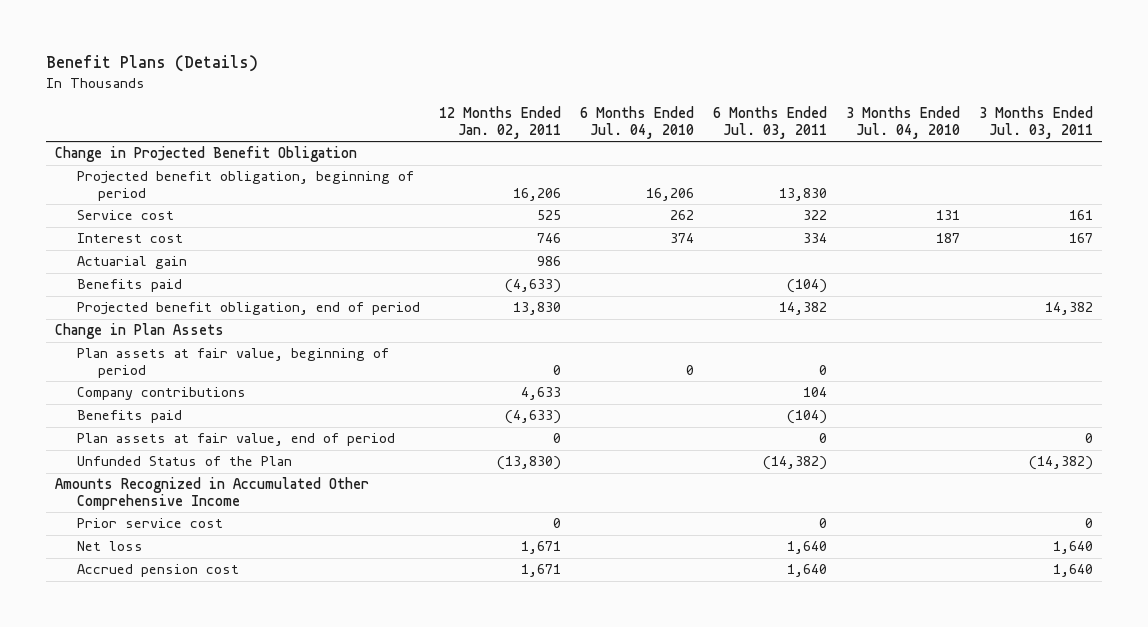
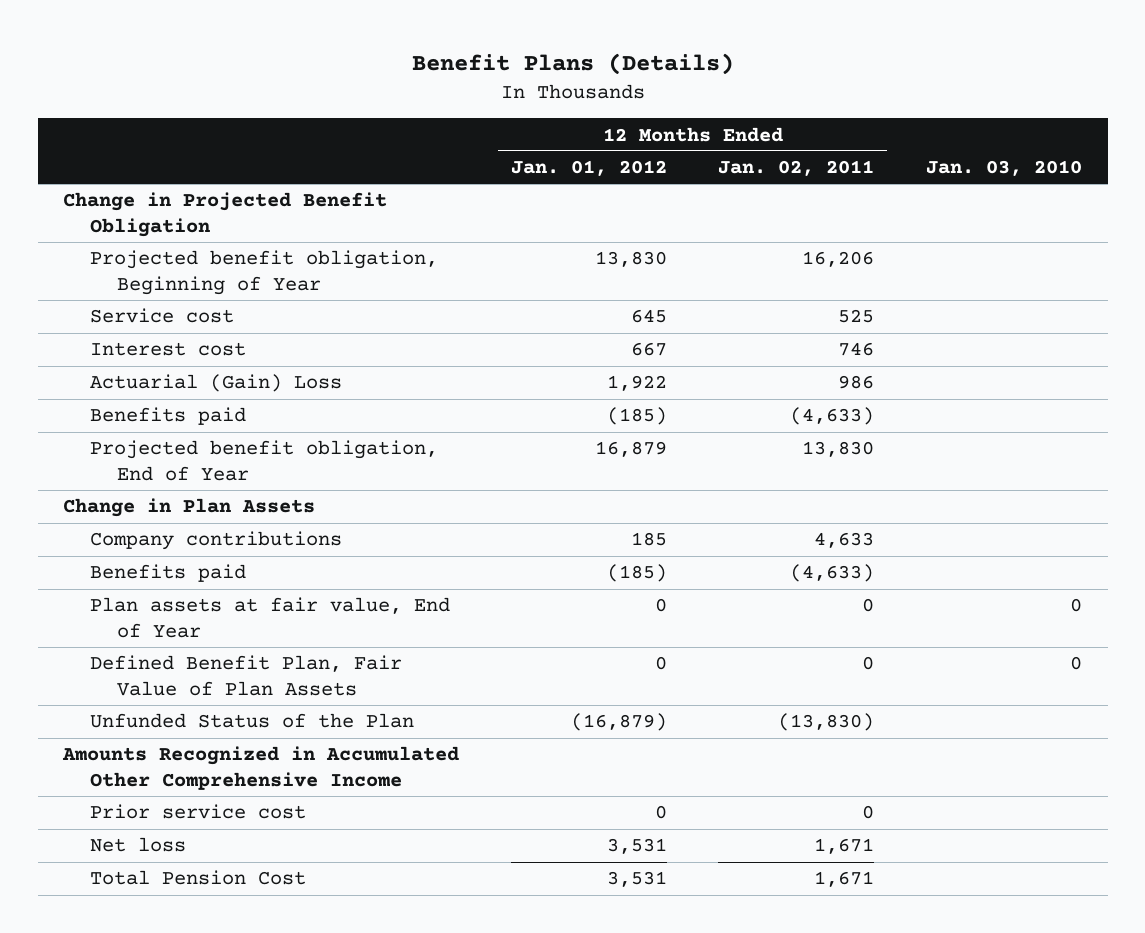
- | 12 Months Ended Jan. 02, 2011 | 6 Months Ended Jul. 04, 2010 | 6 Months Ended Jul. 03, 2011 | 3 Months Ended Jul. 04, 2010 | 3 Months Ended Jul. 03, 2011
+ | 12 Months Ended Jan. 01, 2012 | 12 Months Ended Jan. 02, 2011 | Jan. 03, 2010
- Projected benefit obligation, beginning of period | 16,206 | 16,206 | 13,830 | |
+ Projected benefit obligation, Beginning of Year | 13,830 | 16,206 |
- Actuarial gain | 986 | | | |
+ Actuarial (Gain) Loss | 1,922 | 986 |
- Projected benefit obligation, end of period | 13,830 | | 14,382 | | 14,382
+ Projected benefit obligation, End of Year | 16,879 | 13,830 |
- Plan assets at fair value, beginning of period | 0 | 0 | 0 | |
- Plan assets at fair value, end of period | 0 | | 0 | | 0
+ Plan assets at fair value, End of Year | 0 | 0 | 0
+ Defined Benefit Plan, Fair Value of Plan Assets | 0 | 0 | 0
- Accrued pension cost | 1,671 | | 1,640 | | 1,640
+ Total Pension Cost | 3,531 | 1,671 |

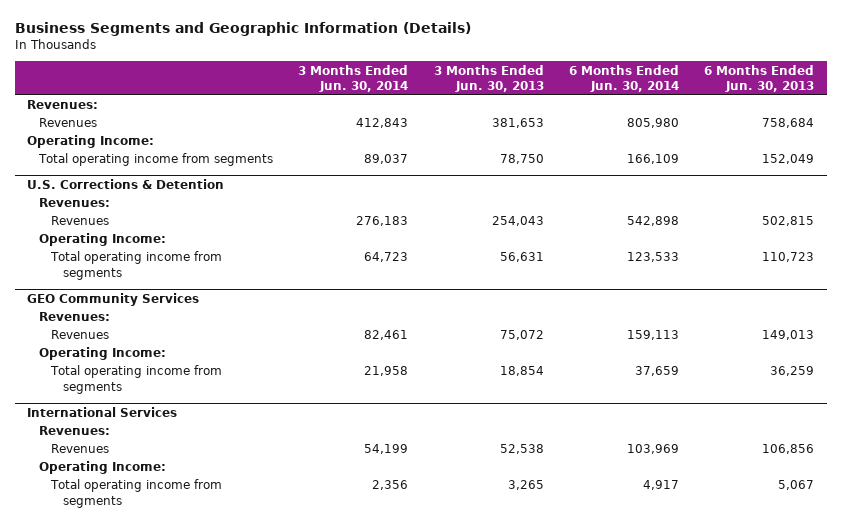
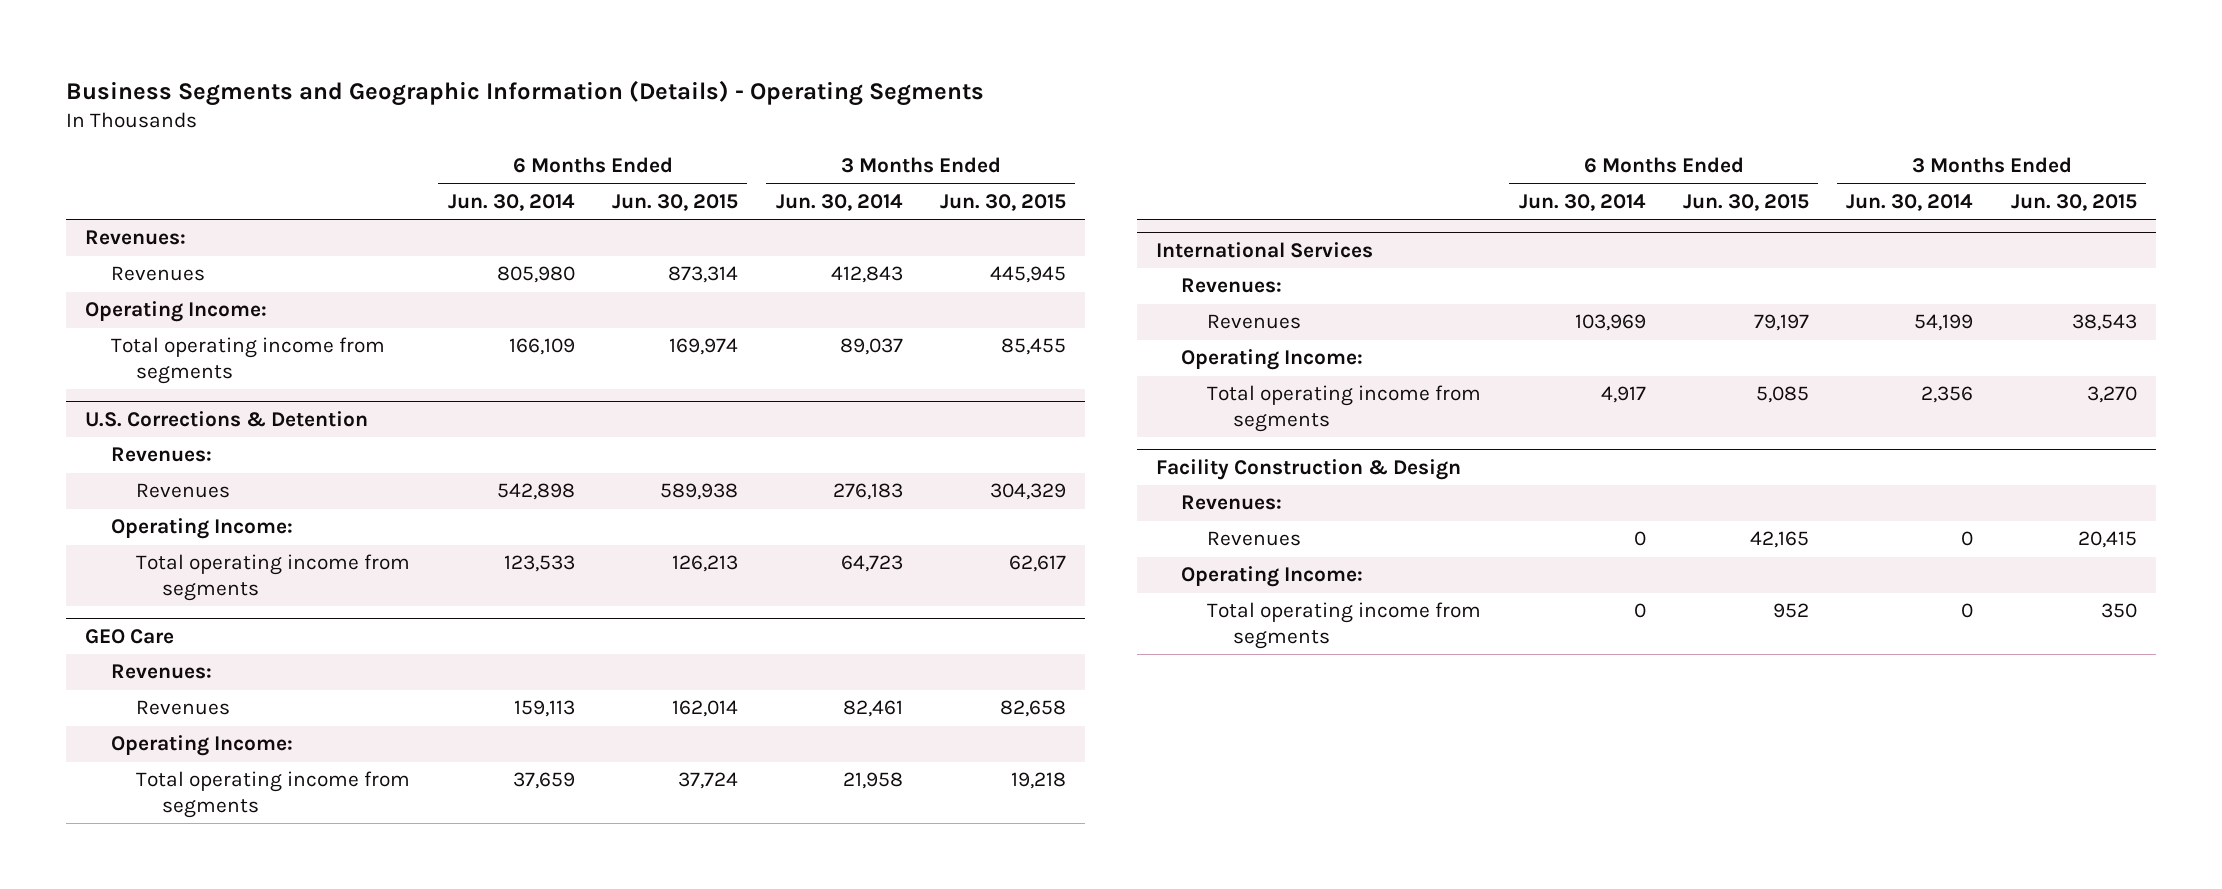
- Business Segments and Geographic Information (Details)
+ Business Segments and Geographic Information (Details) - Operating Segments
- | 3 Months Ended Jun. 30, 2014 | 3 Months Ended Jun. 30, 2013 | 6 Months Ended Jun. 30, 2014 | 6 Months Ended Jun. 30, 2013
+ | 6 Months Ended Jun. 30, 2014 | 6 Months Ended Jun. 30, 2015 | 3 Months Ended Jun. 30, 2014 | 3 Months Ended Jun. 30, 2015
- GEO Community Services
+ GEO Care
+ Facility Construction & Design
+ Revenues:
+ Revenues | 0 | 42,165 | 0 | 20,415
+ Operating Income:
+ Total operating income from segments | 0 | 952 | 0 | 350

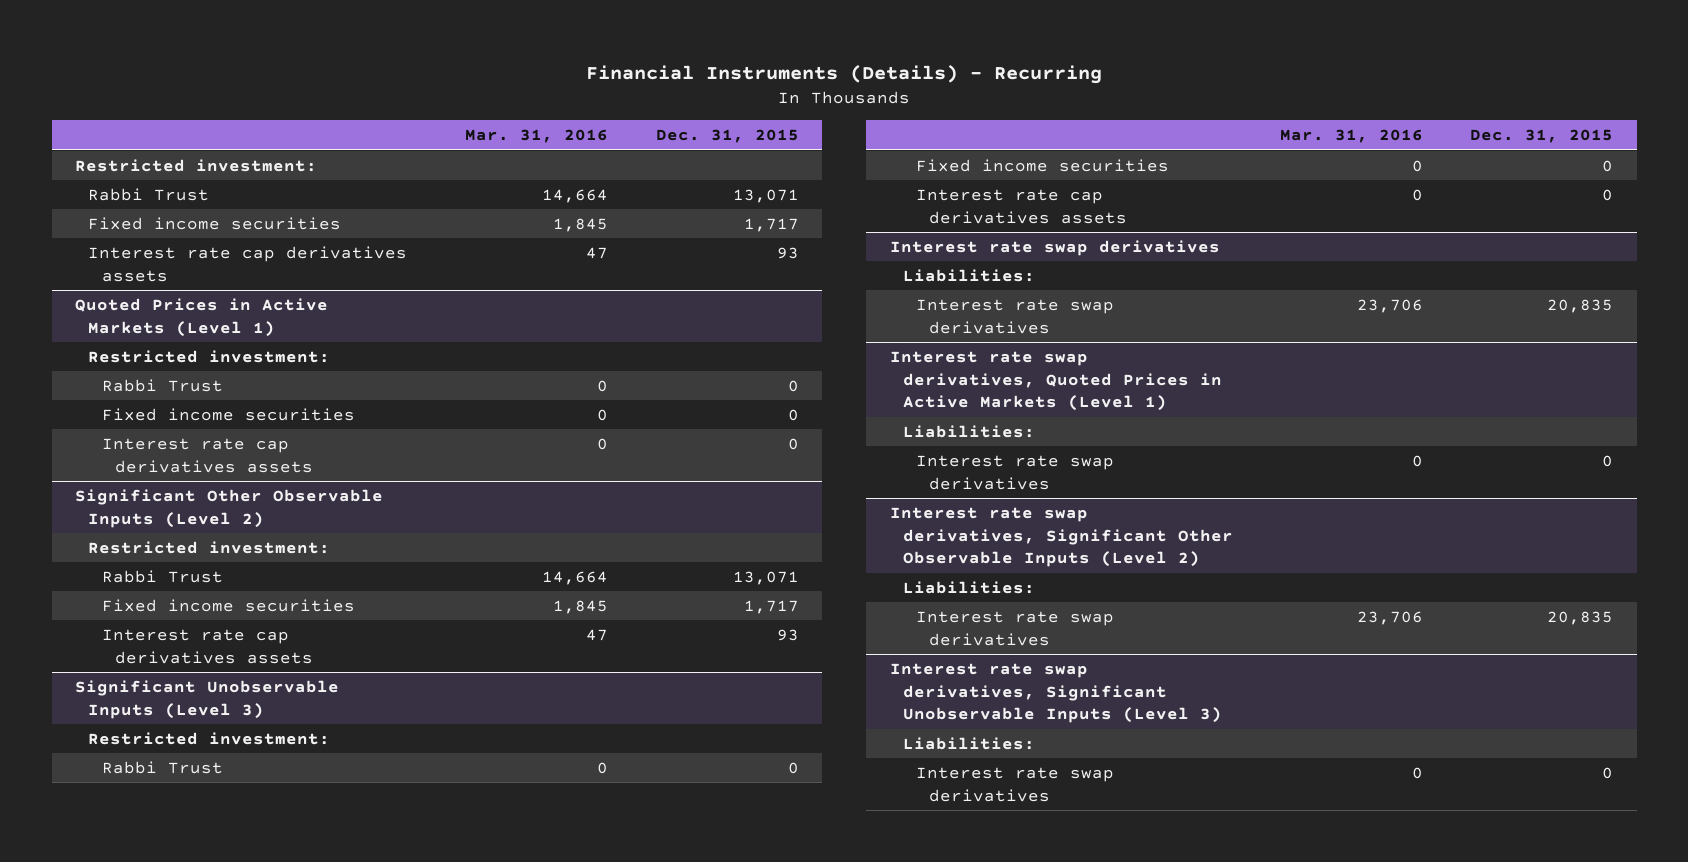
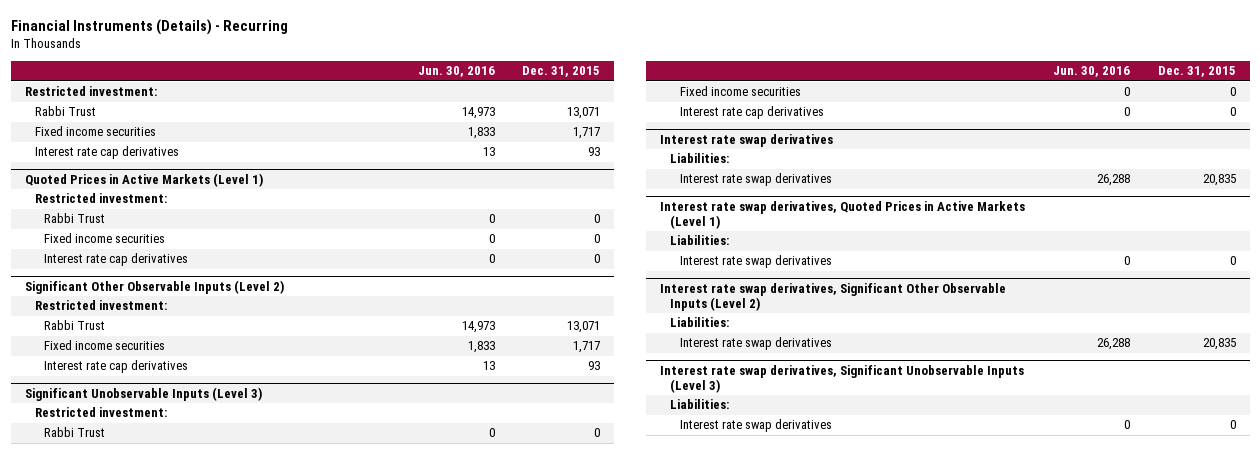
- | Mar. 31, 2016 | Dec. 31, 2015
+ | Jun. 30, 2016 | Dec. 31, 2015
- Interest rate cap derivatives assets | 47 | 93
+ Interest rate cap derivatives | 13 | 93
@ Quoted Prices in Active Markets (Level 1)
- Interest rate cap derivatives assets | 0 | 0
+ Interest rate cap derivatives | 0 | 0
@ Significant Other Observable Inputs (Level 2)
- Interest rate cap derivatives assets | 47 | 93
+ Interest rate cap derivatives | 13 | 93
@ Significant Unobservable Inputs (Level 3)
- Interest rate cap derivatives assets | 0 | 0
+ Interest rate cap derivatives | 0 | 0

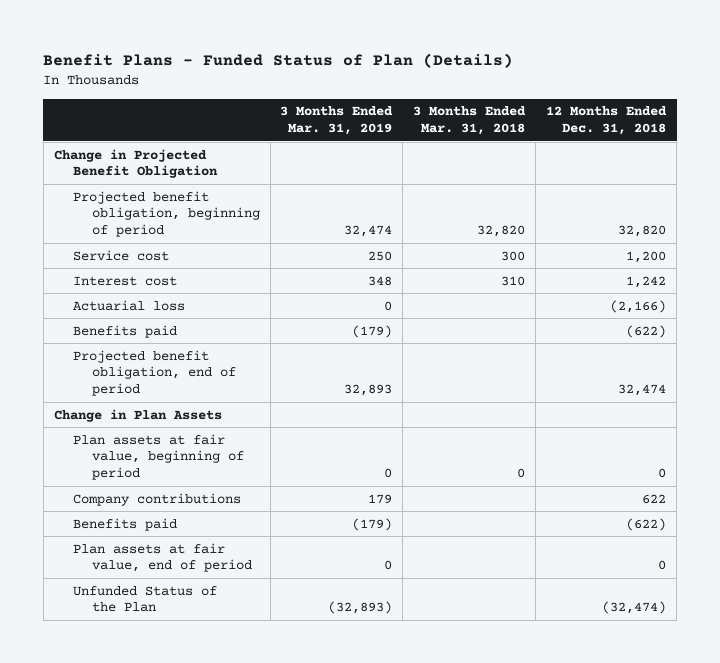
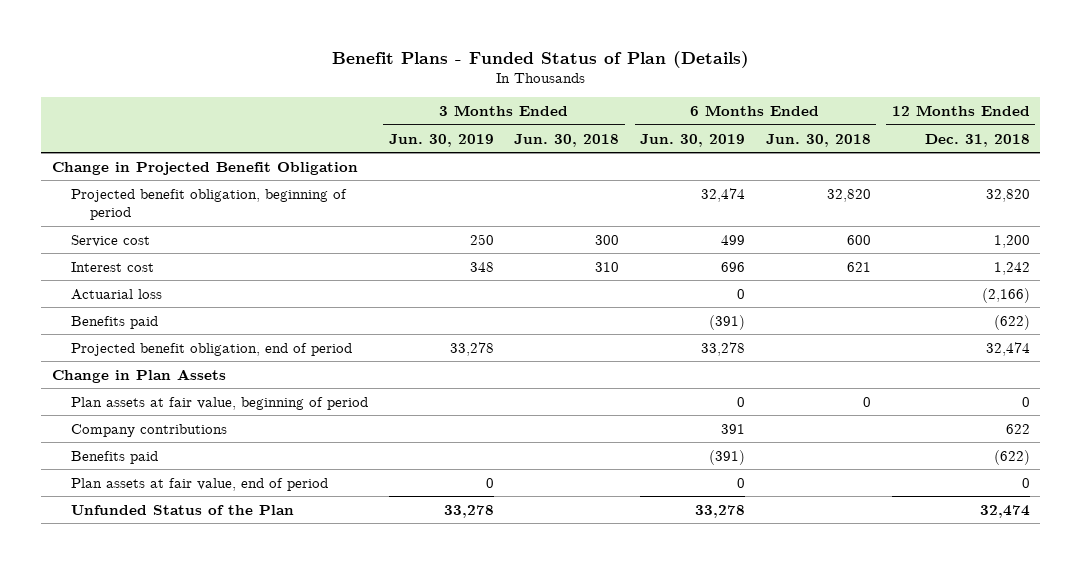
- | 3 Months Ended Mar. 31, 2019 | 3 Months Ended Mar. 31, 2018 | 12 Months Ended Dec. 31, 2018
+ | 3 Months Ended Jun. 30, 2019 | 3 Months Ended Jun. 30, 2018 | 6 Months Ended Jun. 30, 2019 | 6 Months Ended Jun. 30, 2018 | 12 Months Ended Dec. 31, 2018
- Unfunded Status of the Plan | (32,893) | | (32,474)
+ Unfunded Status of the Plan | 33,278 | | 33,278 | | 32,474

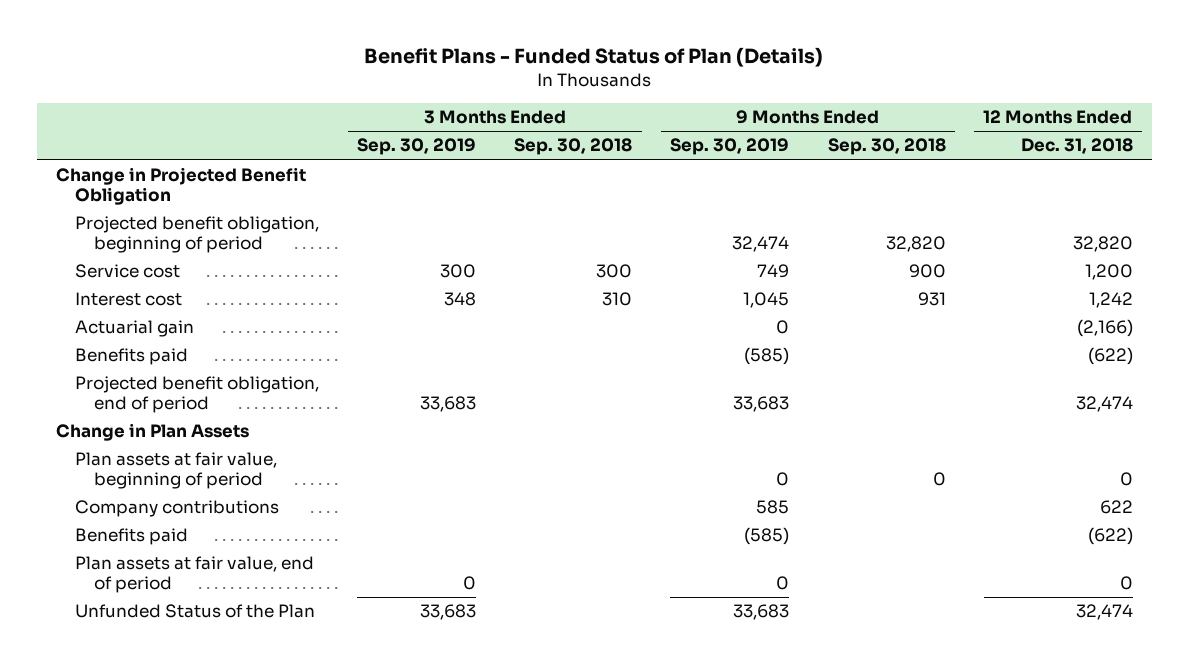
- | 3 Months Ended Jun. 30, 2019 | 3 Months Ended Jun. 30, 2018 | 6 Months Ended Jun. 30, 2019 | 6 Months Ended Jun. 30, 2018 | 12 Months Ended Dec. 31, 2018
+ | 3 Months Ended Sep. 30, 2019 | 3 Months Ended Sep. 30, 2018 | 9 Months Ended Sep. 30, 2019 | 9 Months Ended Sep. 30, 2018 | 12 Months Ended Dec. 31, 2018
- Actuarial loss | | | 0 | | (2,166)
+ Actuarial gain | | | 0 | | (2,166)

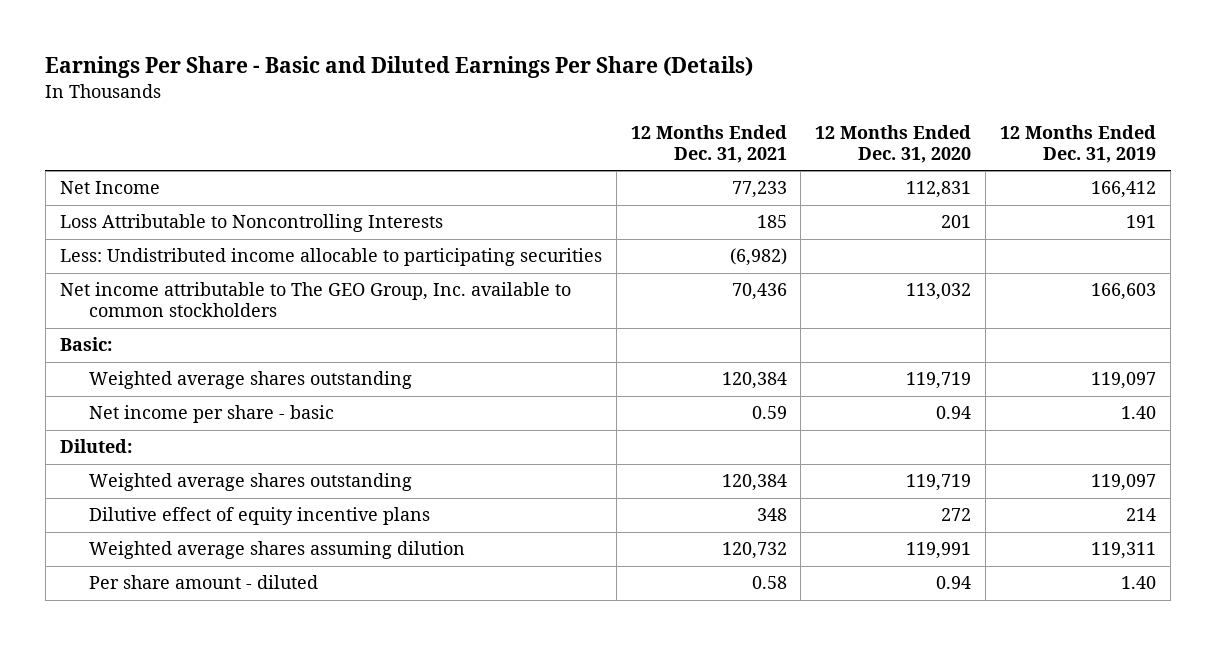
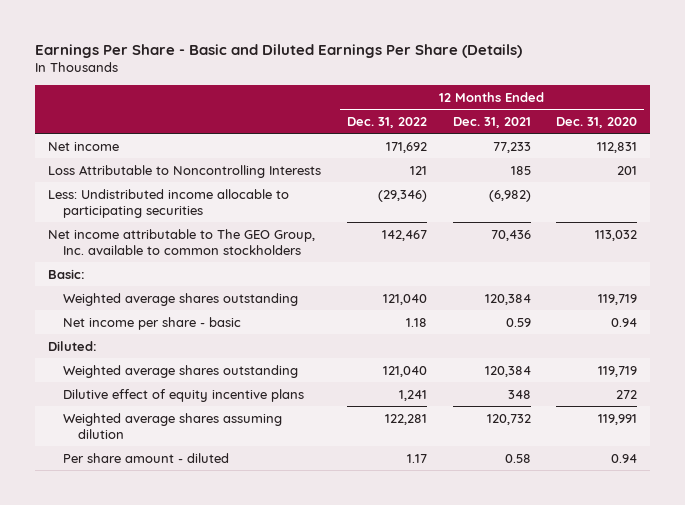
- | 12 Months Ended Dec. 31, 2021 | 12 Months Ended Dec. 31, 2020 | 12 Months Ended Dec. 31, 2019
+ | 12 Months Ended Dec. 31, 2022 | 12 Months Ended Dec. 31, 2021 | 12 Months Ended Dec. 31, 2020
- Net Income | 77,233 | 112,831 | 166,412
+ Net income | 171,692 | 77,233 | 112,831

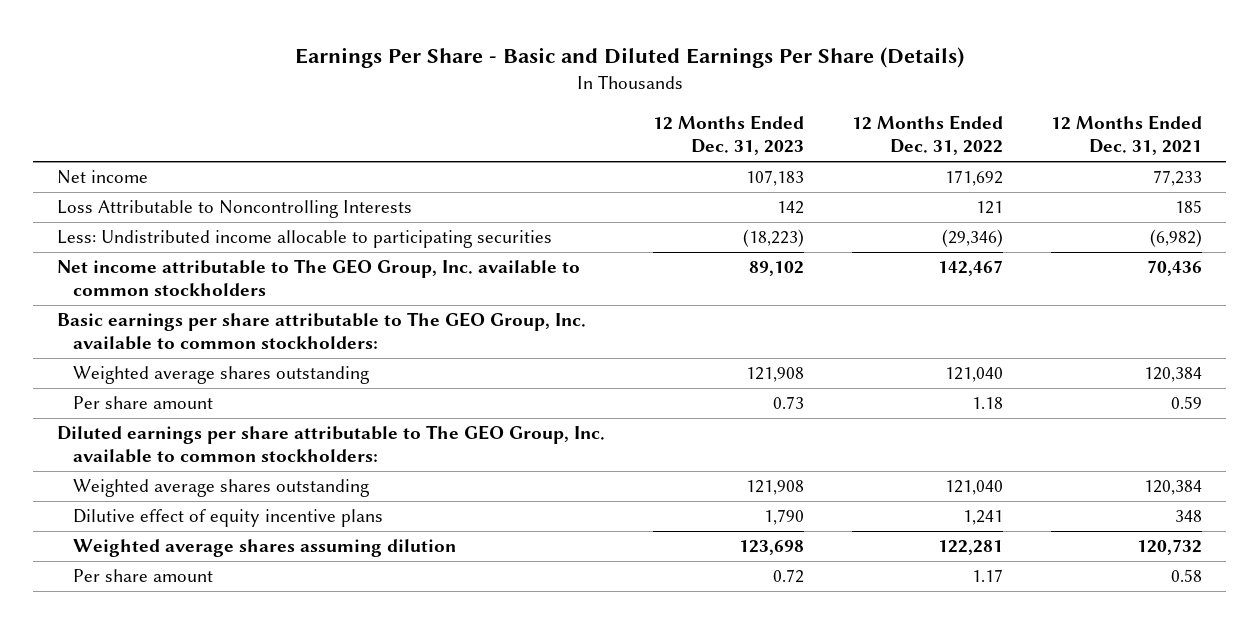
- | 12 Months Ended Dec. 31, 2022 | 12 Months Ended Dec. 31, 2021 | 12 Months Ended Dec. 31, 2020
+ | 12 Months Ended Dec. 31, 2023 | 12 Months Ended Dec. 31, 2022 | 12 Months Ended Dec. 31, 2021
- Basic:
+ Basic earnings per share attributable to The GEO Group, Inc. available to common stockholders:
- Net income per share - basic | 1.18 | 0.59 | 0.94
- Diluted:
+ Per share amount | 0.73 | 1.18 | 0.59
+ Diluted earnings per share attributable to The GEO Group, Inc. available to common stockholders:
- Per share amount - diluted | 1.17 | 0.58 | 0.94
+ Per share amount | 0.72 | 1.17 | 0.58

